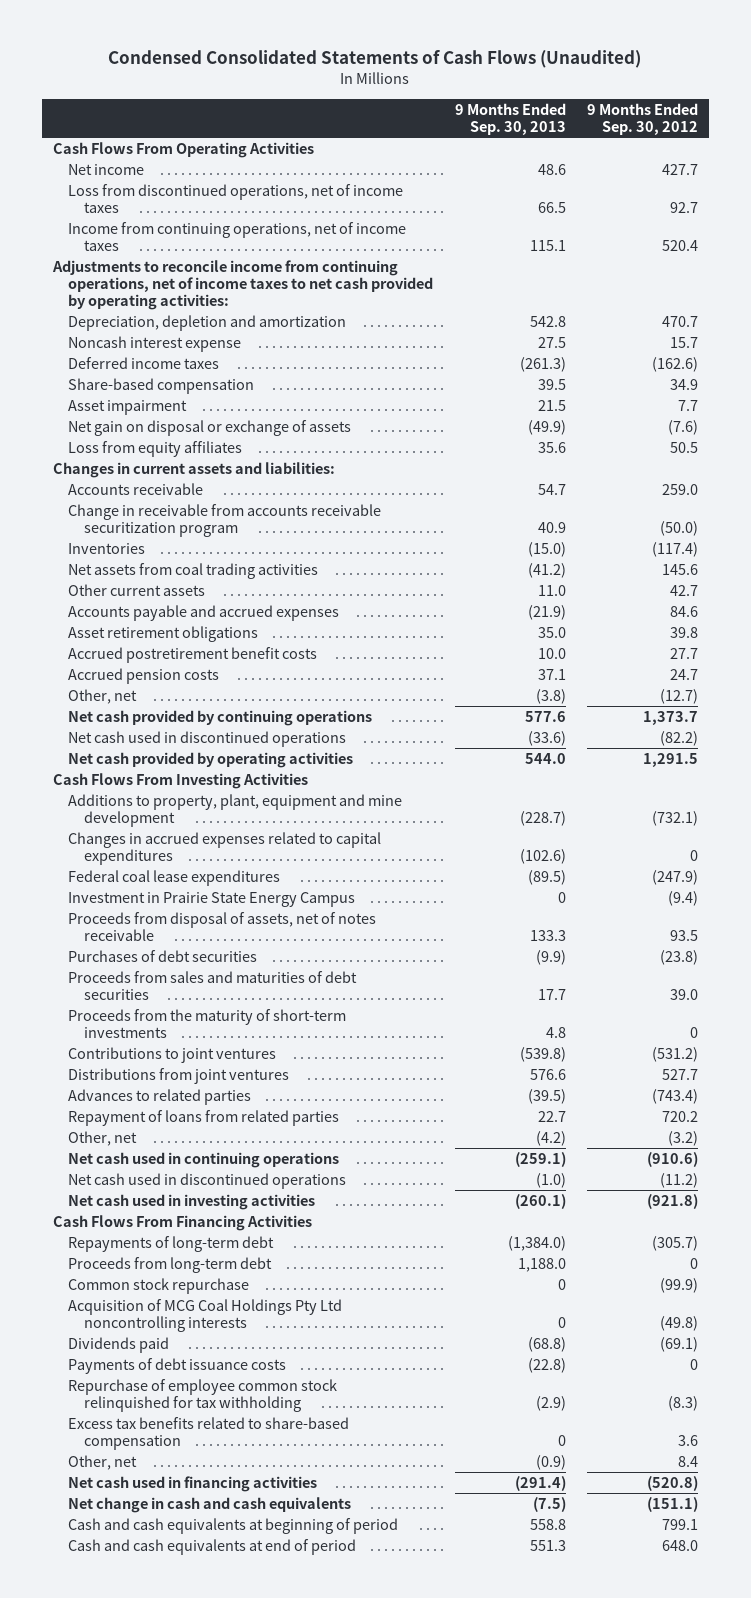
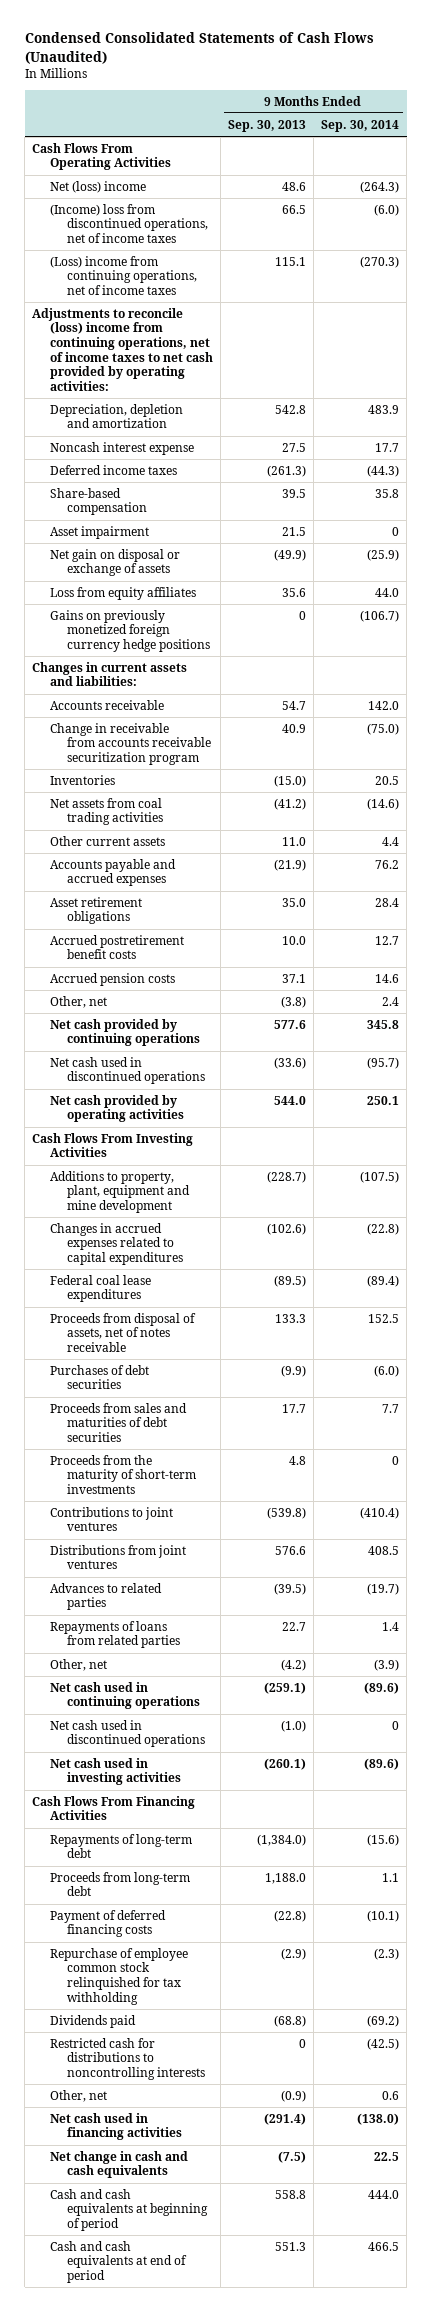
- | 9 Months Ended Sep. 30, 2013 | 9 Months Ended Sep. 30, 2012
+ | 9 Months Ended Sep. 30, 2013 | 9 Months Ended Sep. 30, 2014
- Net income | 48.6 | 427.7
- Loss from discontinued operations, net of income taxes | 66.5 | 92.7
- Income from continuing operations, net of income taxes | 115.1 | 520.4
- Adjustments to reconcile income from continuing operations, net of income taxes to net cash provided by operating activities:
+ Net (loss) income | 48.6 | (264.3)
+ (Income) loss from discontinued operations, net of income taxes | 66.5 | (6.0)
+ (Loss) income from continuing operations, net of income taxes | 115.1 | (270.3)
+ Adjustments to reconcile (loss) income from continuing operations, net of income taxes to net cash provided by operating activities:
+ Gains on previously monetized foreign currency hedge positions | 0 | (106.7)
- Investment in Prairie State Energy Campus | 0 | (9.4)
- Repayment of loans from related parties | 22.7 | 720.2
+ Repayments of loans from related parties | 22.7 | 1.4
- Common stock repurchase | 0 | (99.9)
- Acquisition of MCG Coal Holdings Pty Ltd noncontrolling interests | 0 | (49.8)
- Payments of debt issuance costs | (22.8) | 0
+ Payment of deferred financing costs | (22.8) | (10.1)
- Excess tax benefits related to share-based compensation | 0 | 3.6
moved down: Dividends paid | (68.8) | (69.2)
+ Restricted cash for distributions to noncontrolling interests | 0 | (42.5)

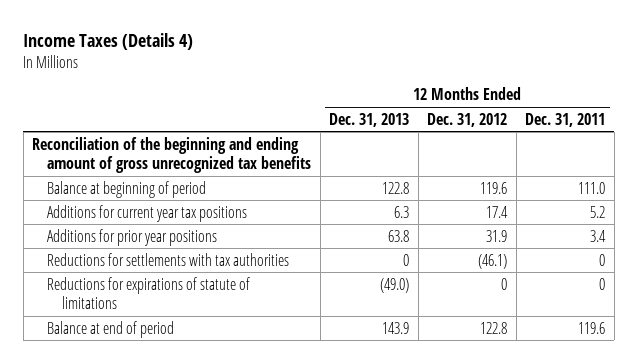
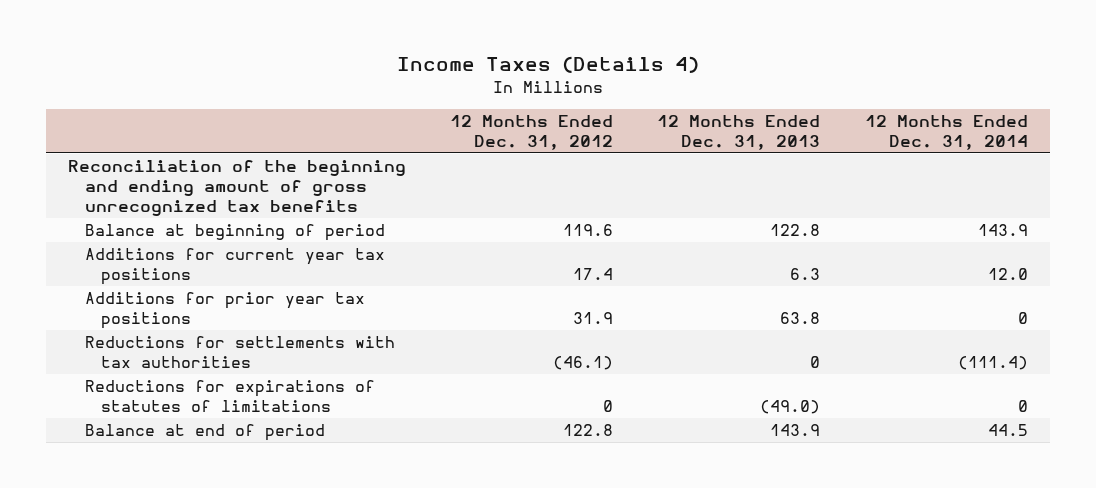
- | 12 Months Ended Dec. 31, 2013 | 12 Months Ended Dec. 31, 2012 | 12 Months Ended Dec. 31, 2011
+ | 12 Months Ended Dec. 31, 2012 | 12 Months Ended Dec. 31, 2013 | 12 Months Ended Dec. 31, 2014
- Additions for prior year positions | 63.8 | 31.9 | 3.4
+ Additions for prior year tax positions | 31.9 | 63.8 | 0
- Reductions for expirations of statute of limitations | (49.0) | 0 | 0
+ Reductions for expirations of statutes of limitations | 0 | (49.0) | 0

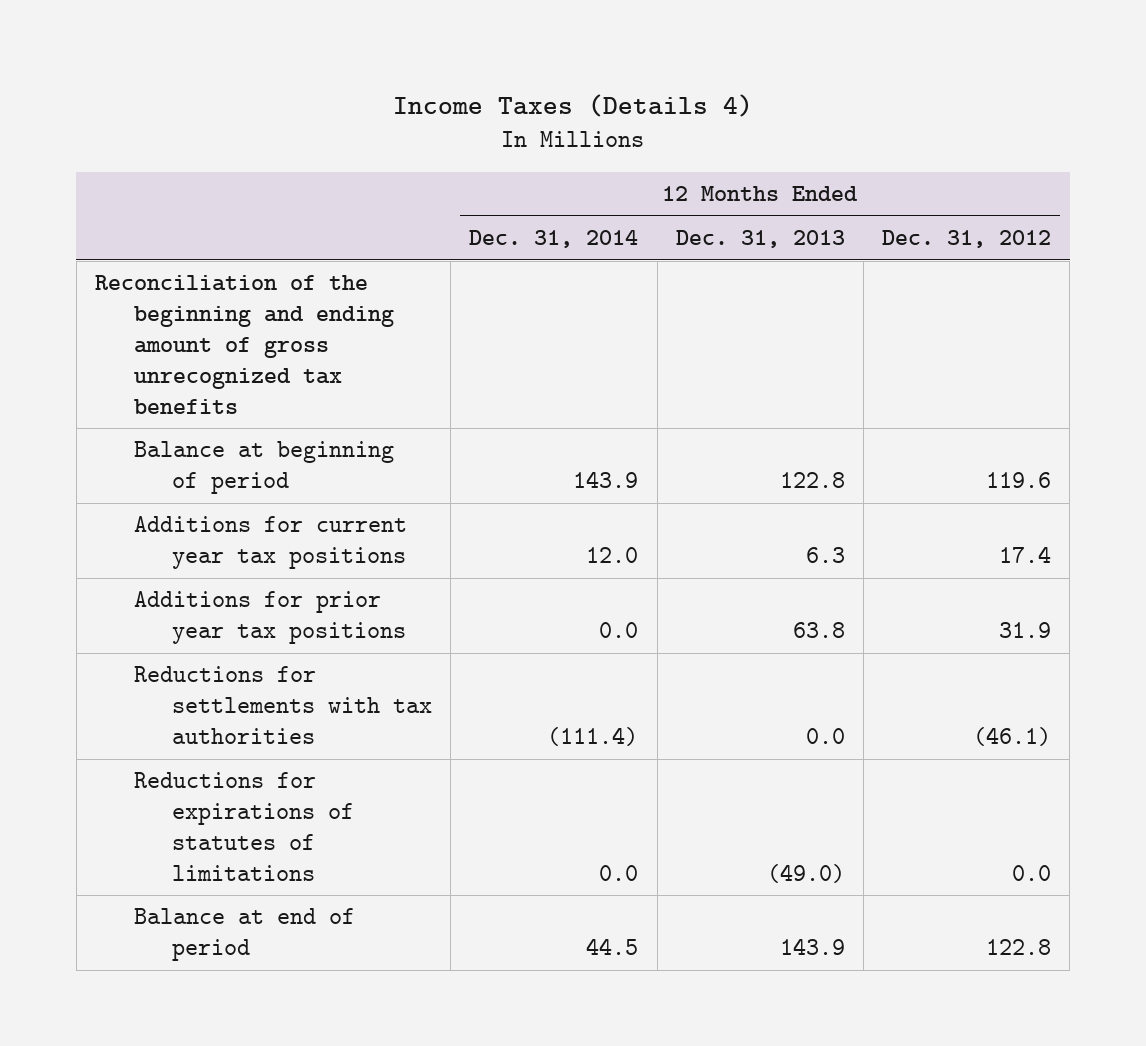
- | 12 Months Ended Dec. 31, 2012 | 12 Months Ended Dec. 31, 2013 | 12 Months Ended Dec. 31, 2014
+ | 12 Months Ended Dec. 31, 2014 | 12 Months Ended Dec. 31, 2013 | 12 Months Ended Dec. 31, 2012
- Additions for prior year tax positions | 31.9 | 63.8 | 0
- Reductions for settlements with tax authorities | (46.1) | 0 | (111.4)
- Reductions for expirations of statutes of limitations | 0 | (49.0) | 0
+ Additions for prior year tax positions | 0.0 | 63.8 | 31.9
+ Reductions for settlements with tax authorities | (111.4) | 0.0 | (46.1)
+ Reductions for expirations of statutes of limitations | 0.0 | (49.0) | 0.0

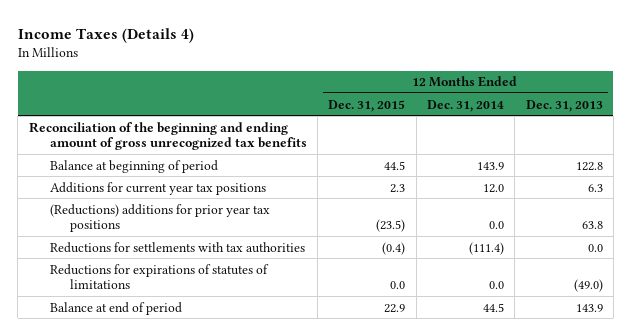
- | 12 Months Ended Dec. 31, 2014 | 12 Months Ended Dec. 31, 2013 | 12 Months Ended Dec. 31, 2012
+ | 12 Months Ended Dec. 31, 2015 | 12 Months Ended Dec. 31, 2014 | 12 Months Ended Dec. 31, 2013
- Additions for prior year tax positions | 0.0 | 63.8 | 31.9
+ (Reductions) additions for prior year tax positions | (23.5) | 0.0 | 63.8

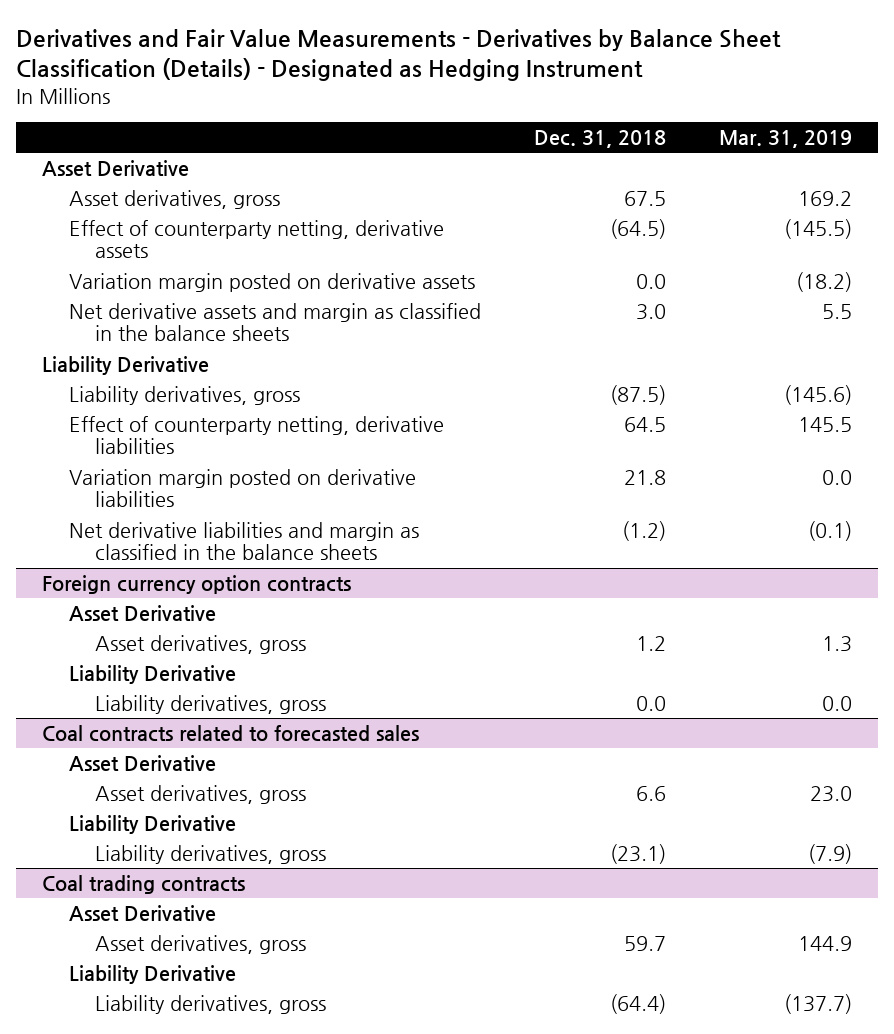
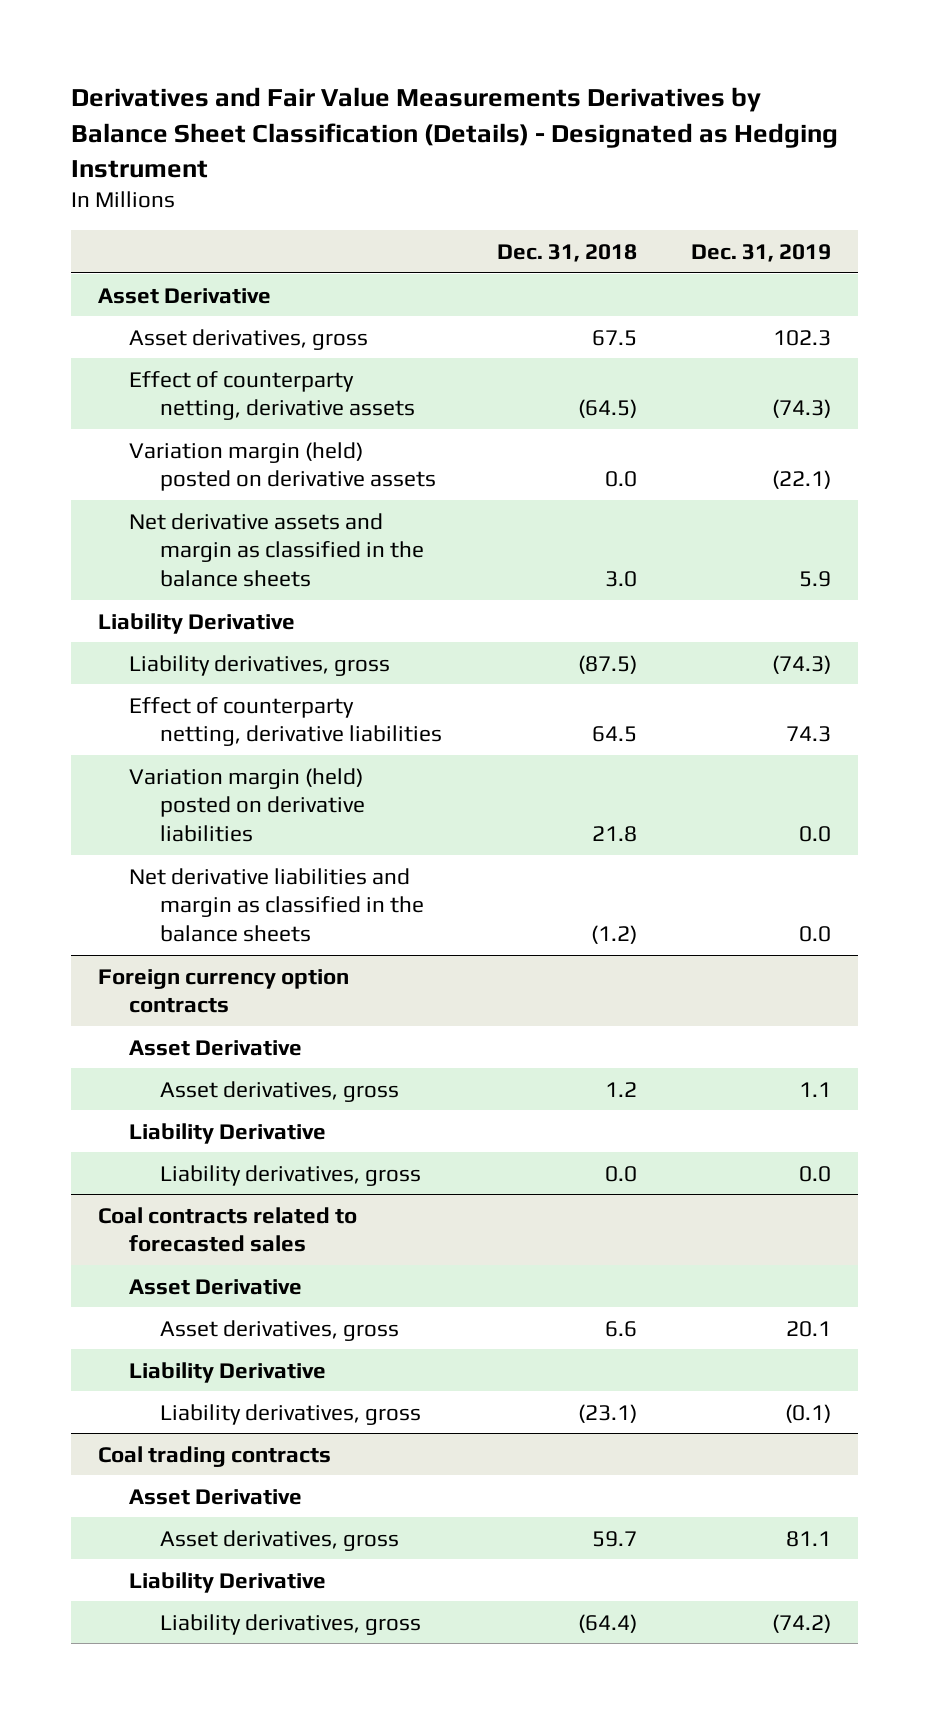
- Derivatives and Fair Value Measurements - Derivatives by Balance Sheet Classification (Details) - Designated as Hedging Instrument
+ Derivatives and Fair Value Measurements Derivatives by Balance Sheet Classification (Details) - Designated as Hedging Instrument
- | Dec. 31, 2018 | Mar. 31, 2019
+ | Dec. 31, 2018 | Dec. 31, 2019
- Variation margin posted on derivative assets | 0.0 | (18.2)
+ Variation margin (held) posted on derivative assets | 0.0 | (22.1)
- Variation margin posted on derivative liabilities | 21.8 | 0.0
+ Variation margin (held) posted on derivative liabilities | 21.8 | 0.0

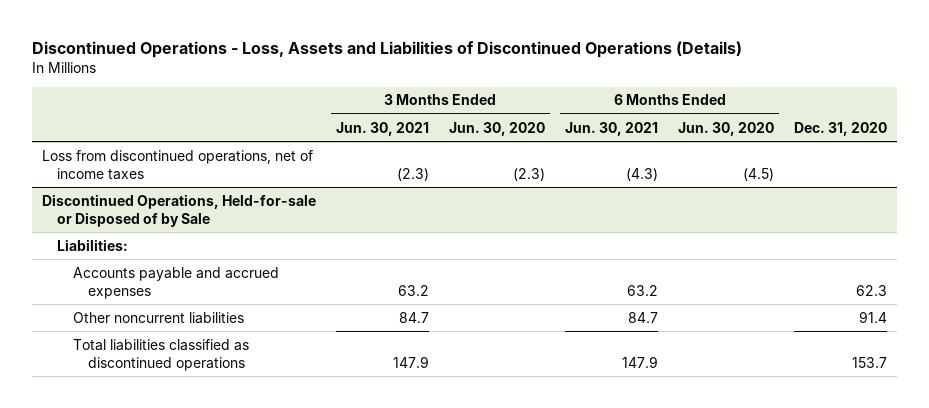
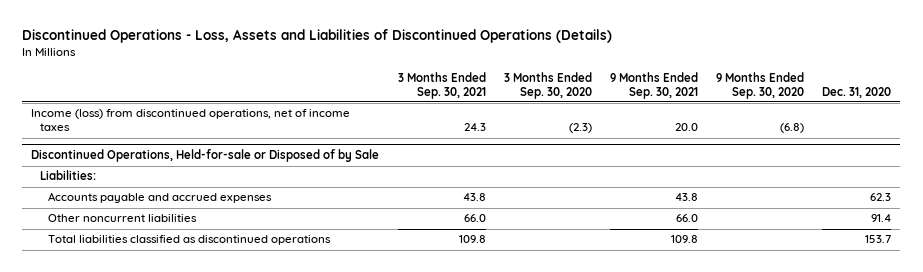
- | 3 Months Ended Jun. 30, 2021 | 3 Months Ended Jun. 30, 2020 | 6 Months Ended Jun. 30, 2021 | 6 Months Ended Jun. 30, 2020 | Dec. 31, 2020
+ | 3 Months Ended Sep. 30, 2021 | 3 Months Ended Sep. 30, 2020 | 9 Months Ended Sep. 30, 2021 | 9 Months Ended Sep. 30, 2020 | Dec. 31, 2020
- Loss from discontinued operations, net of income taxes | (2.3) | (2.3) | (4.3) | (4.5) |
+ Income (loss) from discontinued operations, net of income taxes | 24.3 | (2.3) | 20.0 | (6.8) |

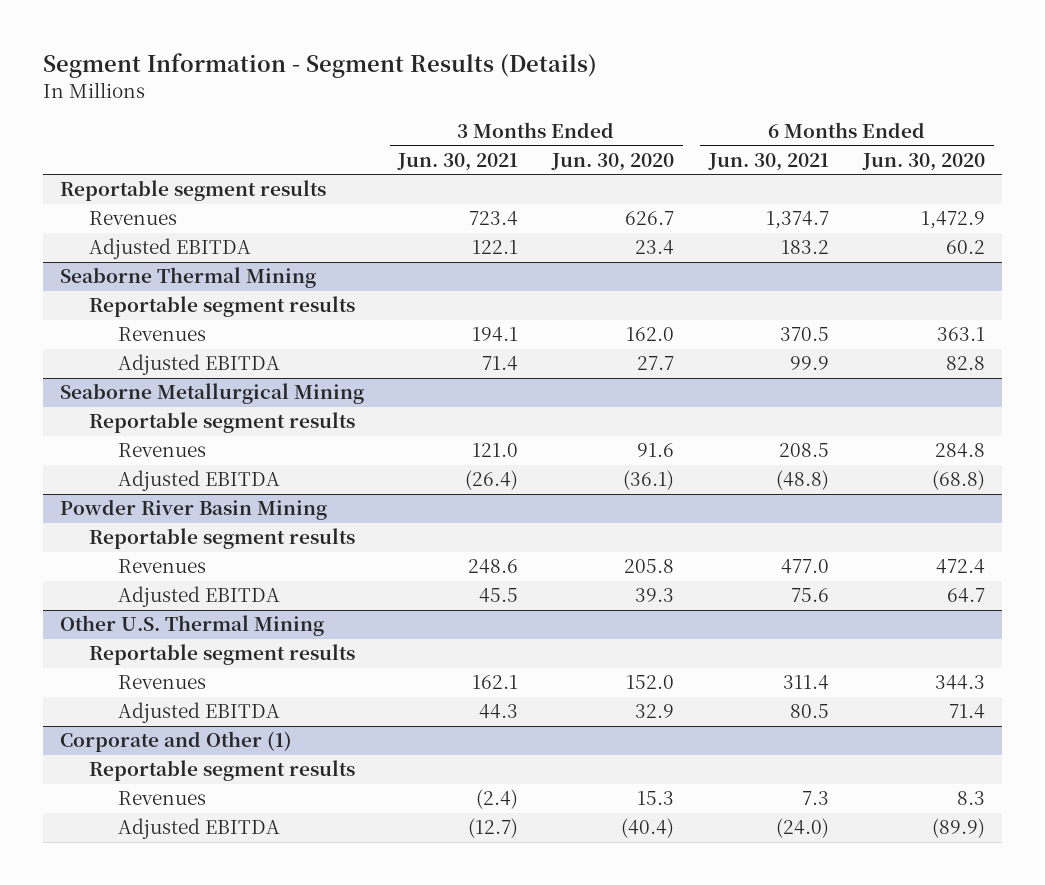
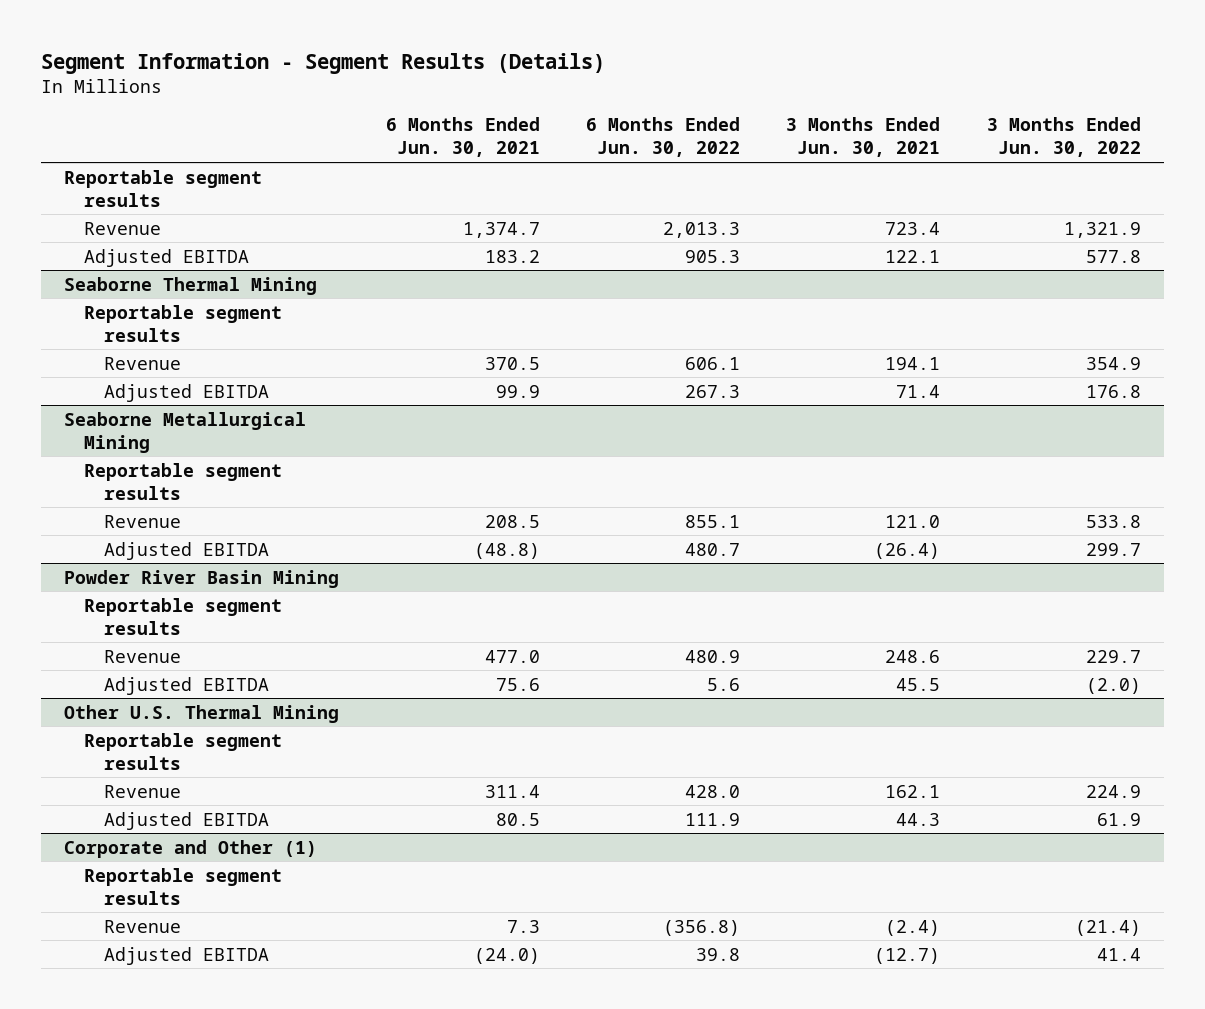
- | 3 Months Ended Jun. 30, 2021 | 3 Months Ended Jun. 30, 2020 | 6 Months Ended Jun. 30, 2021 | 6 Months Ended Jun. 30, 2020
+ | 6 Months Ended Jun. 30, 2021 | 6 Months Ended Jun. 30, 2022 | 3 Months Ended Jun. 30, 2021 | 3 Months Ended Jun. 30, 2022
- Revenues | 723.4 | 626.7 | 1,374.7 | 1,472.9
+ Revenue | 1,374.7 | 2,013.3 | 723.4 | 1,321.9
@ Seaborne Thermal Mining
- Revenues | 194.1 | 162.0 | 370.5 | 363.1
+ Revenue | 370.5 | 606.1 | 194.1 | 354.9
@ Seaborne Metallurgical Mining
- Revenues | 121.0 | 91.6 | 208.5 | 284.8
+ Revenue | 208.5 | 855.1 | 121.0 | 533.8
@ Powder River Basin Mining
- Revenues | 248.6 | 205.8 | 477.0 | 472.4
+ Revenue | 477.0 | 480.9 | 248.6 | 229.7
@ Other U.S. Thermal Mining
- Revenues | 162.1 | 152.0 | 311.4 | 344.3
+ Revenue | 311.4 | 428.0 | 162.1 | 224.9
@ Corporate and Other (1)
- Revenues | (2.4) | 15.3 | 7.3 | 8.3
+ Revenue | 7.3 | (356.8) | (2.4) | (21.4)

